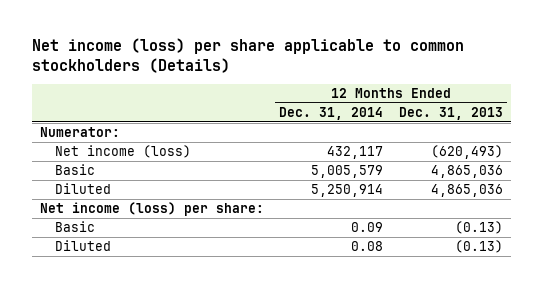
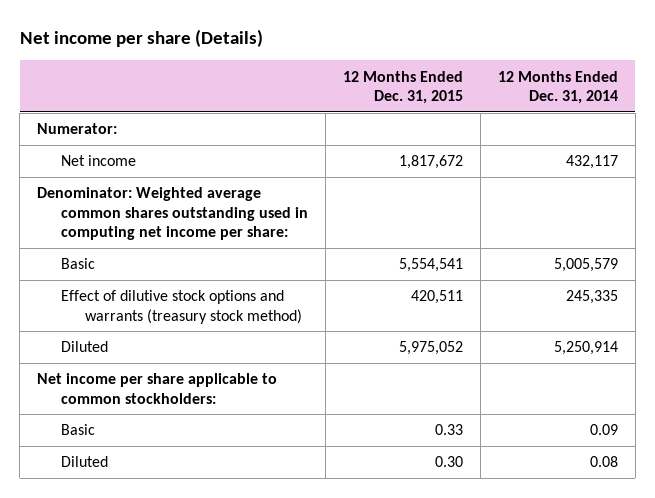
- Net income (loss) per share applicable to common stockholders (Details)
+ Net income per share (Details)
- | 12 Months Ended Dec. 31, 2014 | 12 Months Ended Dec. 31, 2013
+ | 12 Months Ended Dec. 31, 2015 | 12 Months Ended Dec. 31, 2014
- Net income (loss) | 432,117 | (620,493)
+ Net income | 1,817,672 | 432,117
+ Denominator: Weighted average common shares outstanding used in computing net income per share:
+ Effect of dilutive stock options and warrants (treasury stock method) | 420,511 | 245,335
- Net income (loss) per share:
+ Net income per share applicable to common stockholders:

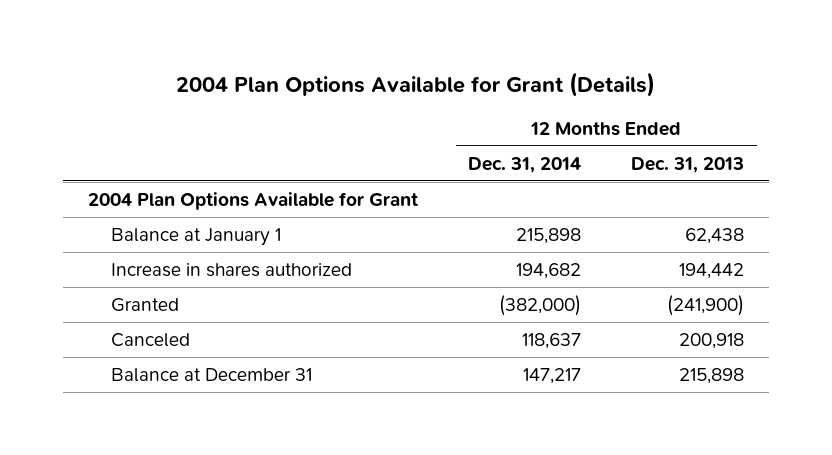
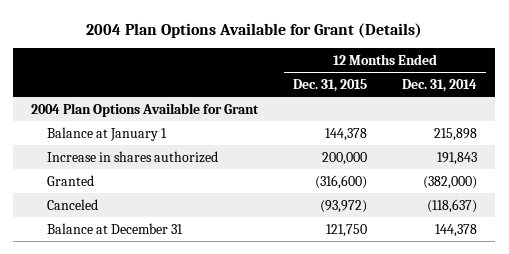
- | 12 Months Ended Dec. 31, 2014 | 12 Months Ended Dec. 31, 2013
+ | 12 Months Ended Dec. 31, 2015 | 12 Months Ended Dec. 31, 2014
- Increase in shares authorized | 194,682 | 194,442
+ Increase in shares authorized | 200,000 | 191,843
- Canceled | 118,637 | 200,918
- Balance at December 31 | 147,217 | 215,898
+ Canceled | (93,972) | (118,637)
+ Balance at December 31 | 121,750 | 144,378

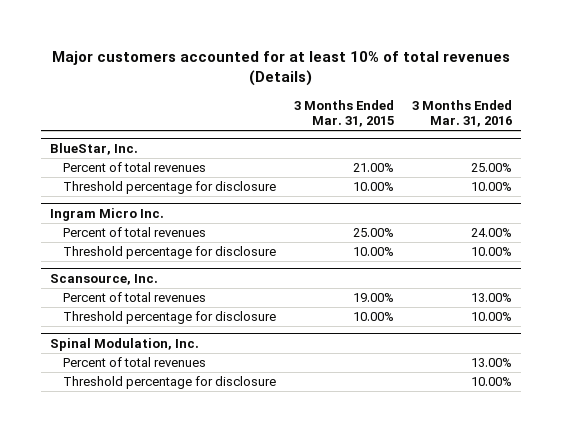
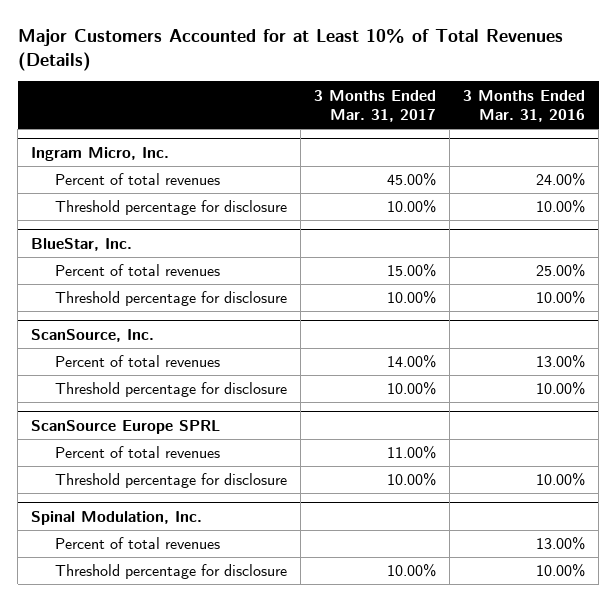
- Major customers accounted for at least 10% of total revenues (Details)
+ Major Customers Accounted for at Least 10% of Total Revenues (Details)
- | 3 Months Ended Mar. 31, 2015 | 3 Months Ended Mar. 31, 2016
+ | 3 Months Ended Mar. 31, 2017 | 3 Months Ended Mar. 31, 2016
+ Ingram Micro, Inc.
+ Percent of total revenues | 45.00% | 24.00%
+ Threshold percentage for disclosure | 10.00% | 10.00%
- Ingram Micro Inc.
- Percent of total revenues | 25.00% | 24.00%
- Threshold percentage for disclosure | 10.00% | 10.00%
- Scansource, Inc.
+ ScanSource, Inc.
+ ScanSource Europe SPRL
+ Percent of total revenues | 11.00% |
+ Threshold percentage for disclosure | 10.00% | 10.00%

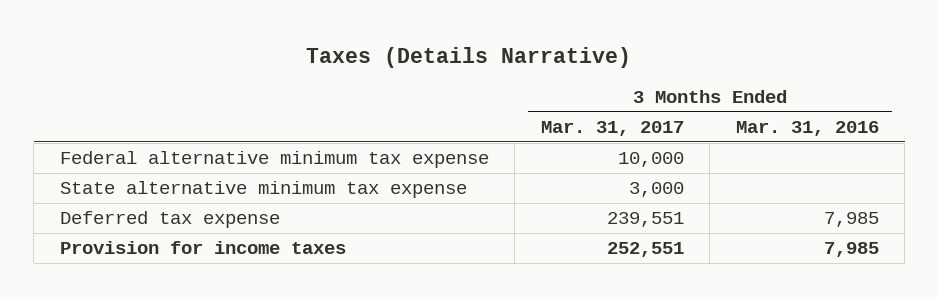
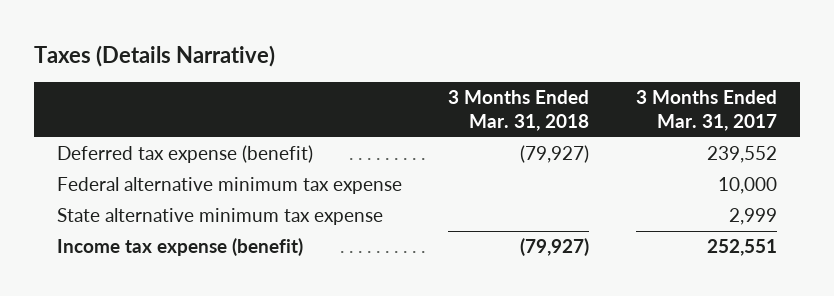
- | 3 Months Ended Mar. 31, 2017 | 3 Months Ended Mar. 31, 2016
+ | 3 Months Ended Mar. 31, 2018 | 3 Months Ended Mar. 31, 2017
+ Deferred tax expense (benefit) | (79,927) | 239,552
- State alternative minimum tax expense | 3,000 |
- Deferred tax expense | 239,551 | 7,985
- Provision for income taxes | 252,551 | 7,985
+ State alternative minimum tax expense | | 2,999
+ Income tax expense (benefit) | (79,927) | 252,551

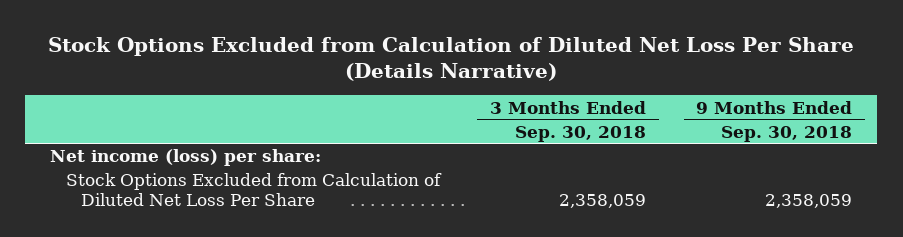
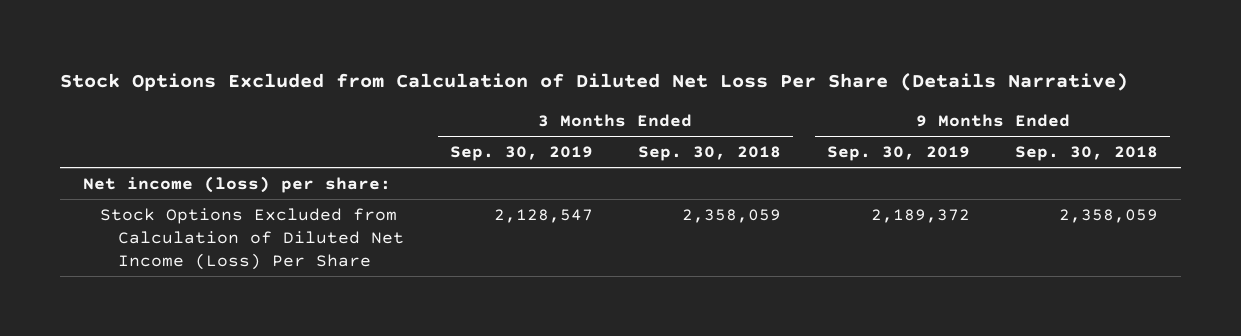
- | 3 Months Ended Sep. 30, 2018 | 9 Months Ended Sep. 30, 2018
+ | 3 Months Ended Sep. 30, 2019 | 3 Months Ended Sep. 30, 2018 | 9 Months Ended Sep. 30, 2019 | 9 Months Ended Sep. 30, 2018
- Stock Options Excluded from Calculation of Diluted Net Loss Per Share | 2,358,059 | 2,358,059
+ Stock Options Excluded from Calculation of Diluted Net Income (Loss) Per Share | 2,128,547 | 2,358,059 | 2,189,372 | 2,358,059

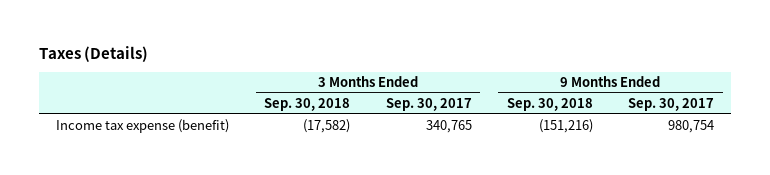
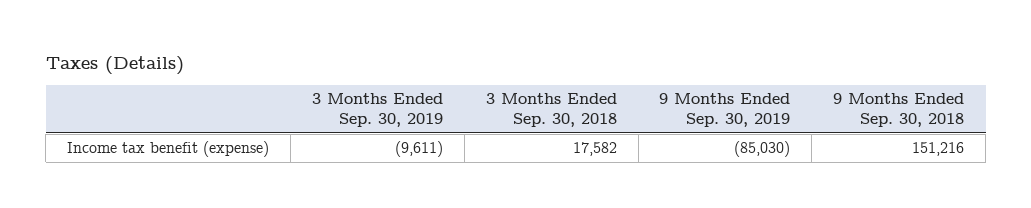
- | 3 Months Ended Sep. 30, 2018 | 3 Months Ended Sep. 30, 2017 | 9 Months Ended Sep. 30, 2018 | 9 Months Ended Sep. 30, 2017
+ | 3 Months Ended Sep. 30, 2019 | 3 Months Ended Sep. 30, 2018 | 9 Months Ended Sep. 30, 2019 | 9 Months Ended Sep. 30, 2018
- Income tax expense (benefit) | (17,582) | 340,765 | (151,216) | 980,754
+ Income tax benefit (expense) | (9,611) | 17,582 | (85,030) | 151,216

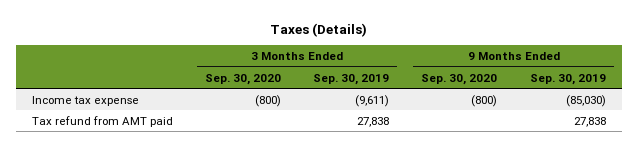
- | 3 Months Ended Sep. 30, 2019 | 3 Months Ended Sep. 30, 2018 | 9 Months Ended Sep. 30, 2019 | 9 Months Ended Sep. 30, 2018
+ | 3 Months Ended Sep. 30, 2020 | 3 Months Ended Sep. 30, 2019 | 9 Months Ended Sep. 30, 2020 | 9 Months Ended Sep. 30, 2019
- Income tax benefit (expense) | (9,611) | 17,582 | (85,030) | 151,216
+ Income tax expense | (800) | (9,611) | (800) | (85,030)
+ Tax refund from AMT paid | | 27,838 | | 27,838

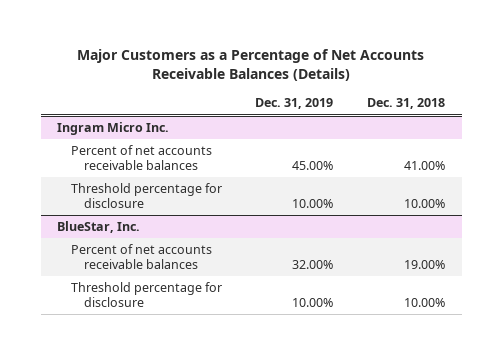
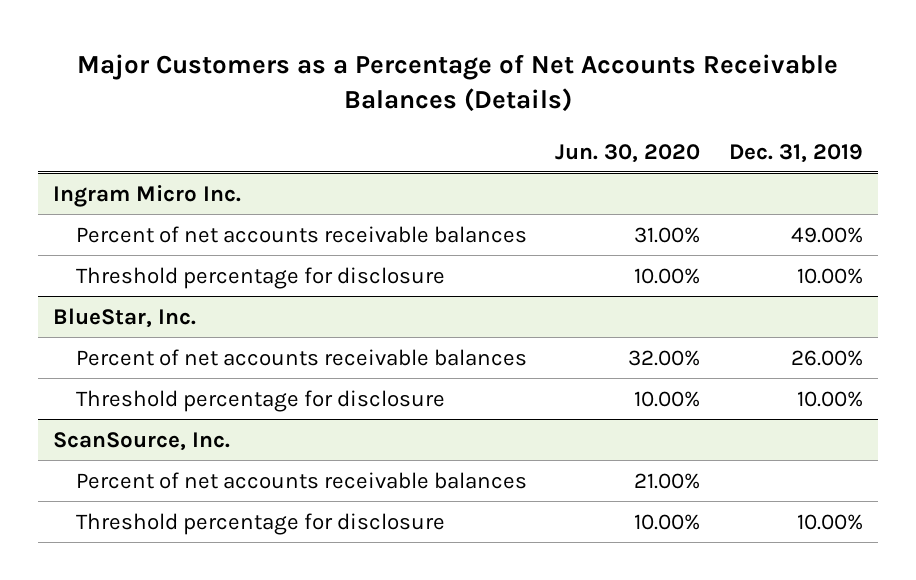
- | Dec. 31, 2019 | Dec. 31, 2018
+ | Jun. 30, 2020 | Dec. 31, 2019
@ Ingram Micro Inc.
- Percent of net accounts receivable balances | 45.00% | 41.00%
+ Percent of net accounts receivable balances | 31.00% | 49.00%
@ BlueStar, Inc.
- Percent of net accounts receivable balances | 32.00% | 19.00%
+ Percent of net accounts receivable balances | 32.00% | 26.00%
+ ScanSource, Inc.
+ Percent of net accounts receivable balances | 21.00% |
+ Threshold percentage for disclosure | 10.00% | 10.00%

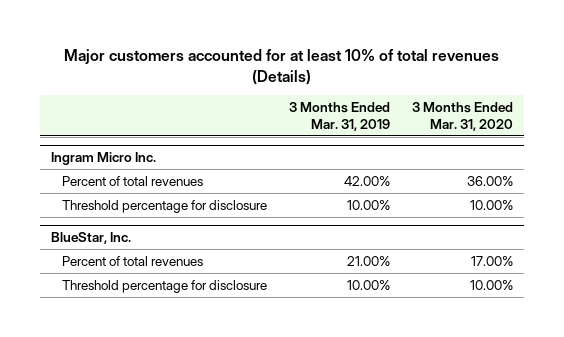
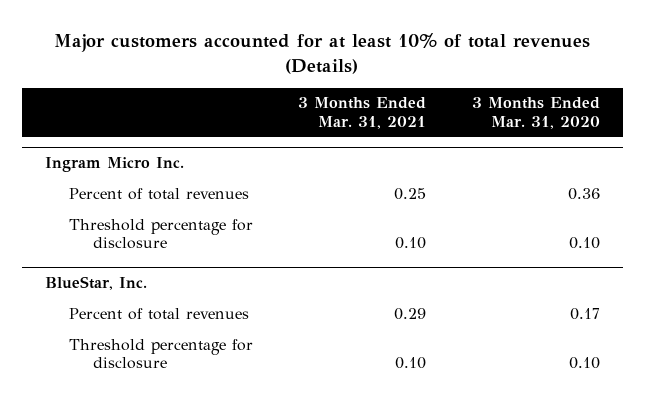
- | 3 Months Ended Mar. 31, 2019 | 3 Months Ended Mar. 31, 2020
+ | 3 Months Ended Mar. 31, 2021 | 3 Months Ended Mar. 31, 2020
@ Ingram Micro Inc.
- Percent of total revenues | 42.00% | 36.00%
- Threshold percentage for disclosure | 10.00% | 10.00%
+ Percent of total revenues | 0.25 | 0.36
+ Threshold percentage for disclosure | 0.10 | 0.10
@ BlueStar, Inc.
- Percent of total revenues | 21.00% | 17.00%
- Threshold percentage for disclosure | 10.00% | 10.00%
+ Percent of total revenues | 0.29 | 0.17
+ Threshold percentage for disclosure | 0.10 | 0.10

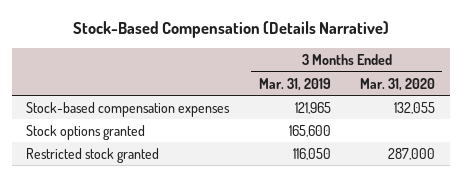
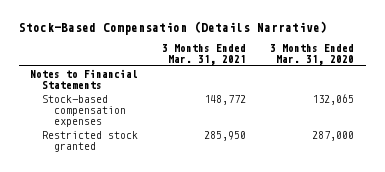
- | 3 Months Ended Mar. 31, 2019 | 3 Months Ended Mar. 31, 2020
+ | 3 Months Ended Mar. 31, 2021 | 3 Months Ended Mar. 31, 2020
- Stock-based compensation expenses | 121,965 | 132,055
- Stock options granted | 165,600 |
+ Notes to Financial Statements
+ Stock-based compensation expenses | 148,772 | 132,065

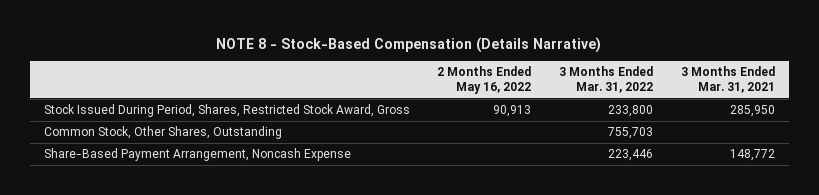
- Stock-Based Compensation (Details Narrative)
+ NOTE 8 - Stock-Based Compensation (Details Narrative)
- | 3 Months Ended Mar. 31, 2021 | 3 Months Ended Mar. 31, 2020
+ | 2 Months Ended May 16, 2022 | 3 Months Ended Mar. 31, 2022 | 3 Months Ended Mar. 31, 2021
- Notes to Financial Statements
- Stock-based compensation expenses | 148,772 | 132,065
- Restricted stock granted | 285,950 | 287,000
+ Stock Issued During Period, Shares, Restricted Stock Award, Gross | 90,913 | 233,800 | 285,950
+ Common Stock, Other Shares, Outstanding | | 755,703 |
+ Share-Based Payment Arrangement, Noncash Expense | | 223,446 | 148,772

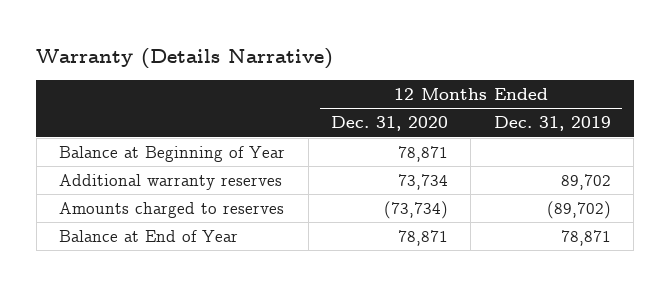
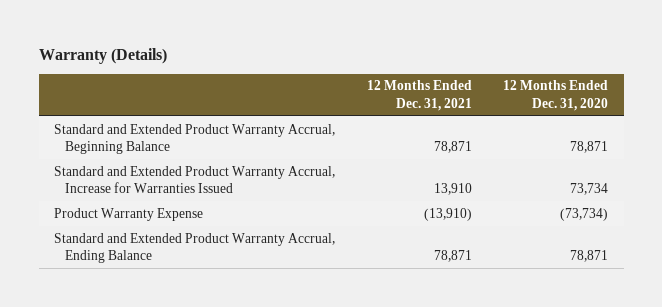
- Warranty (Details Narrative)
+ Warranty (Details)
- | 12 Months Ended Dec. 31, 2020 | 12 Months Ended Dec. 31, 2019
+ | 12 Months Ended Dec. 31, 2021 | 12 Months Ended Dec. 31, 2020
- Balance at Beginning of Year | 78,871 |
- Additional warranty reserves | 73,734 | 89,702
- Amounts charged to reserves | (73,734) | (89,702)
- Balance at End of Year | 78,871 | 78,871
+ Standard and Extended Product Warranty Accrual, Beginning Balance | 78,871 | 78,871
+ Standard and Extended Product Warranty Accrual, Increase for Warranties Issued | 13,910 | 73,734
+ Product Warranty Expense | (13,910) | (73,734)
+ Standard and Extended Product Warranty Accrual, Ending Balance | 78,871 | 78,871

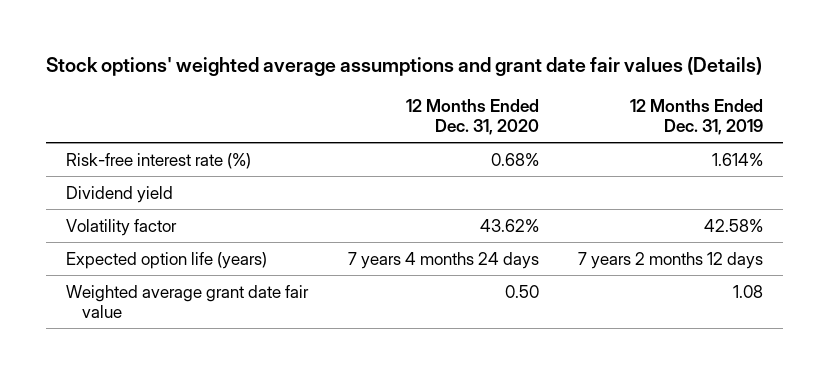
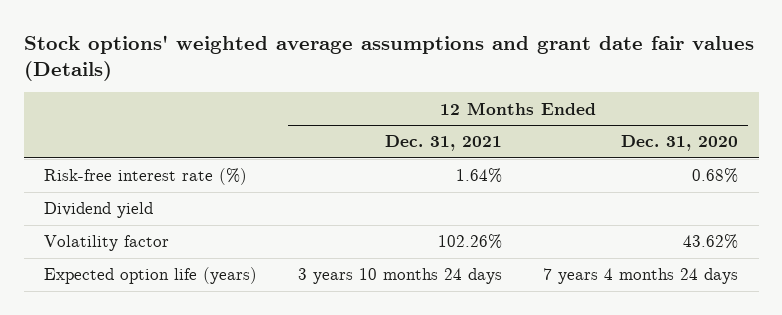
- | 12 Months Ended Dec. 31, 2020 | 12 Months Ended Dec. 31, 2019
+ | 12 Months Ended Dec. 31, 2021 | 12 Months Ended Dec. 31, 2020
- Weighted average grant date fair value | 0.50 | 1.08

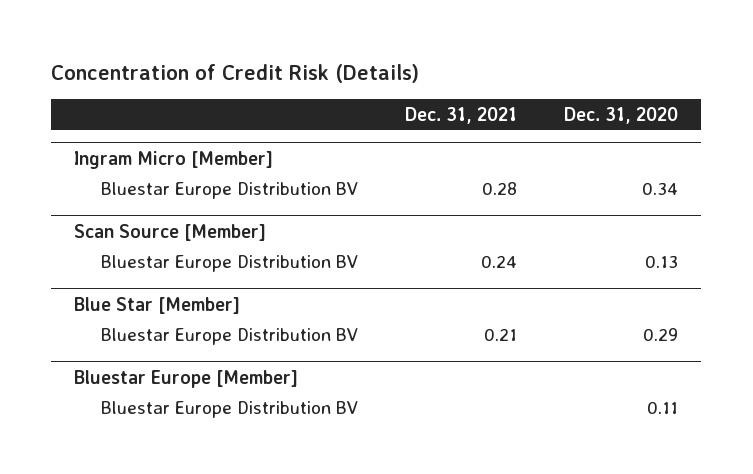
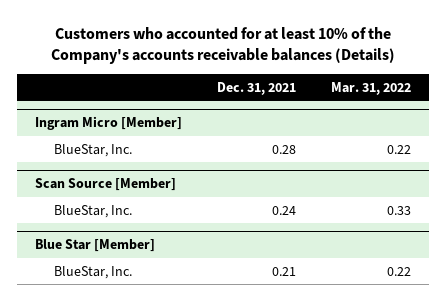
- Concentration of Credit Risk (Details)
+ Customers who accounted for at least 10% of the Company's accounts receivable balances (Details)
- | Dec. 31, 2021 | Dec. 31, 2020
+ | Dec. 31, 2021 | Mar. 31, 2022
@ Ingram Micro [Member]
- Bluestar Europe Distribution BV | 0.28 | 0.34
+ BlueStar, Inc. | 0.28 | 0.22
@ Scan Source [Member]
- Bluestar Europe Distribution BV | 0.24 | 0.13
+ BlueStar, Inc. | 0.24 | 0.33
@ Blue Star [Member]
- Bluestar Europe Distribution BV | 0.21 | 0.29
- Bluestar Europe [Member]
- Bluestar Europe Distribution BV | | 0.11
@ Blue Star [Member]
+ BlueStar, Inc. | 0.21 | 0.22

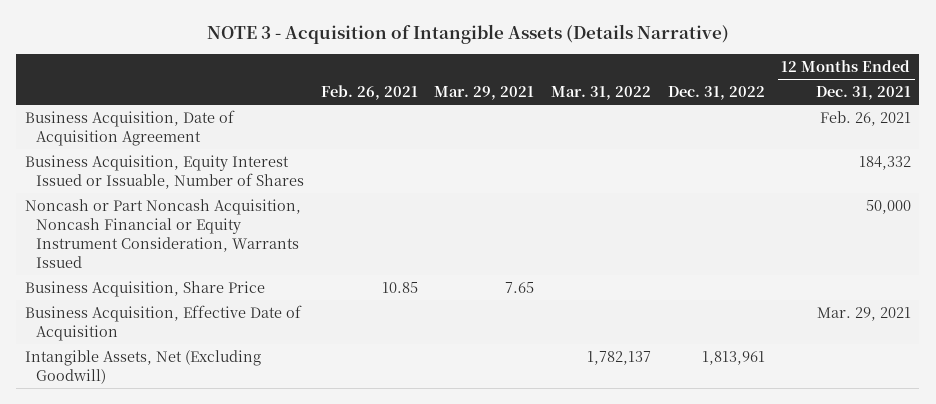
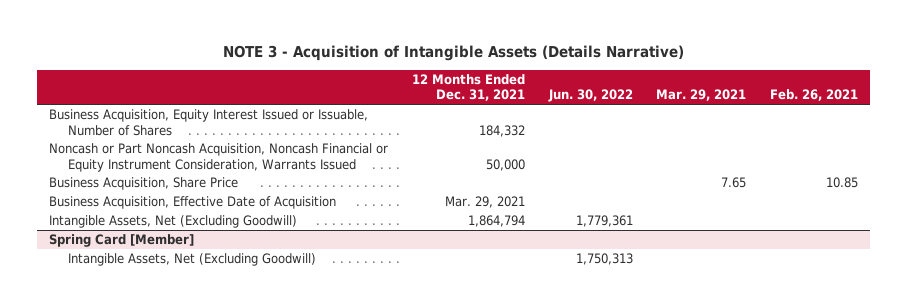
- | Feb. 26, 2021 | Mar. 29, 2021 | Mar. 31, 2022 | Dec. 31, 2022 | 12 Months Ended Dec. 31, 2021
+ | 12 Months Ended Dec. 31, 2021 | Jun. 30, 2022 | Mar. 29, 2021 | Feb. 26, 2021
- Business Acquisition, Date of Acquisition Agreement | | | | | Feb. 26, 2021
+ Intangible Assets, Net (Excluding Goodwill) | 1,864,794 | 1,779,361 | |
+ Spring Card [Member]

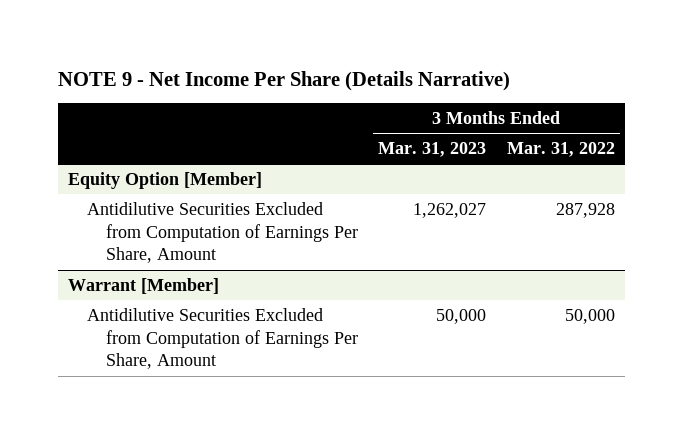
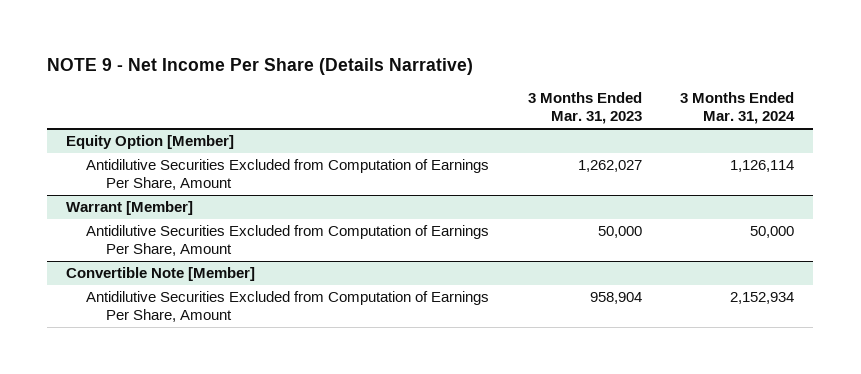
- | 3 Months Ended Mar. 31, 2023 | 3 Months Ended Mar. 31, 2022
+ | 3 Months Ended Mar. 31, 2023 | 3 Months Ended Mar. 31, 2024
+ Convertible Note [Member]
+ Antidilutive Securities Excluded from Computation of Earnings Per Share, Amount | 958,904 | 2,152,934

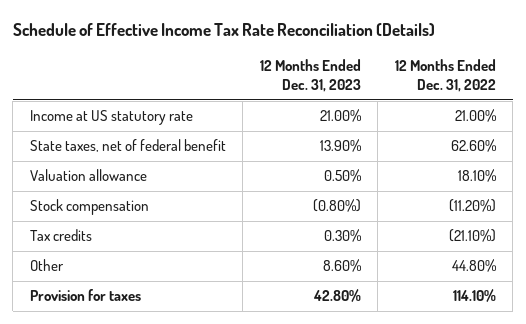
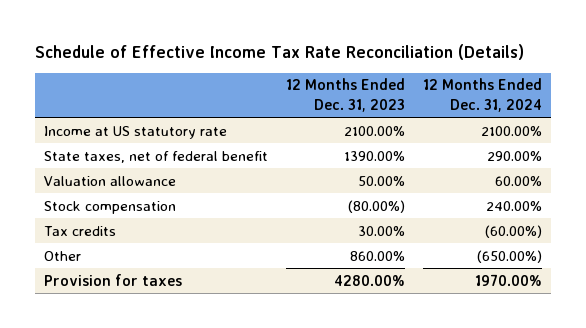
- | 12 Months Ended Dec. 31, 2023 | 12 Months Ended Dec. 31, 2022
+ | 12 Months Ended Dec. 31, 2023 | 12 Months Ended Dec. 31, 2024
- Income at US statutory rate | 21.00% | 21.00%
- State taxes, net of federal benefit | 13.90% | 62.60%
- Valuation allowance | 0.50% | 18.10%
- Stock compensation | (0.80%) | (11.20%)
- Tax credits | 0.30% | (21.10%)
- Other | 8.60% | 44.80%
- Provision for taxes | 42.80% | 114.10%
+ Income at US statutory rate | 2100.00% | 2100.00%
+ State taxes, net of federal benefit | 1390.00% | 290.00%
+ Valuation allowance | 50.00% | 60.00%
+ Stock compensation | (80.00%) | 240.00%
+ Tax credits | 30.00% | (60.00%)
+ Other | 860.00% | (650.00%)
+ Provision for taxes | 4280.00% | 1970.00%

